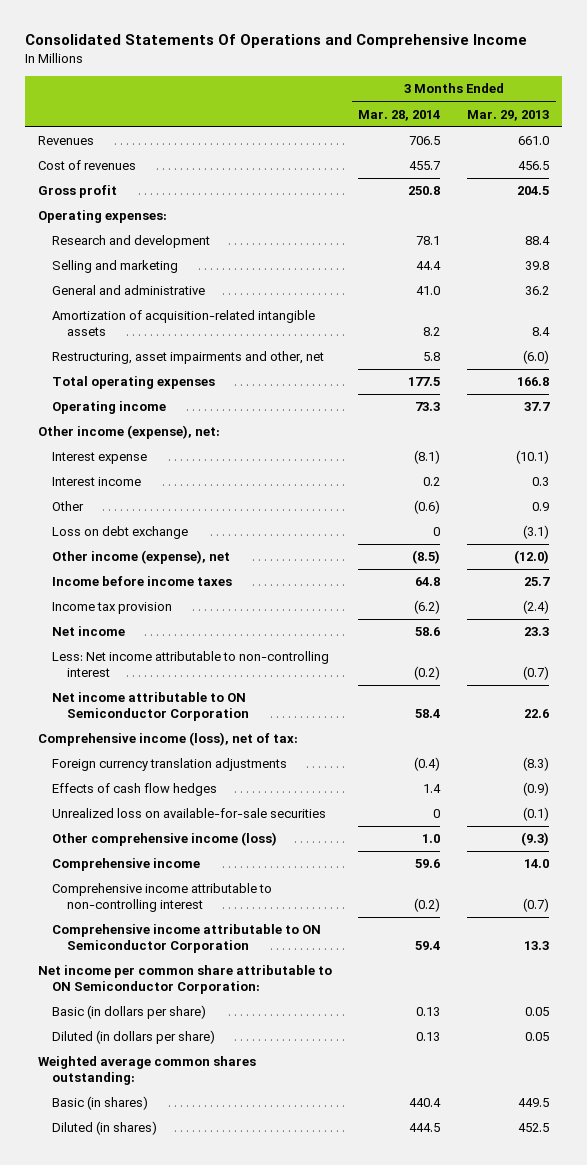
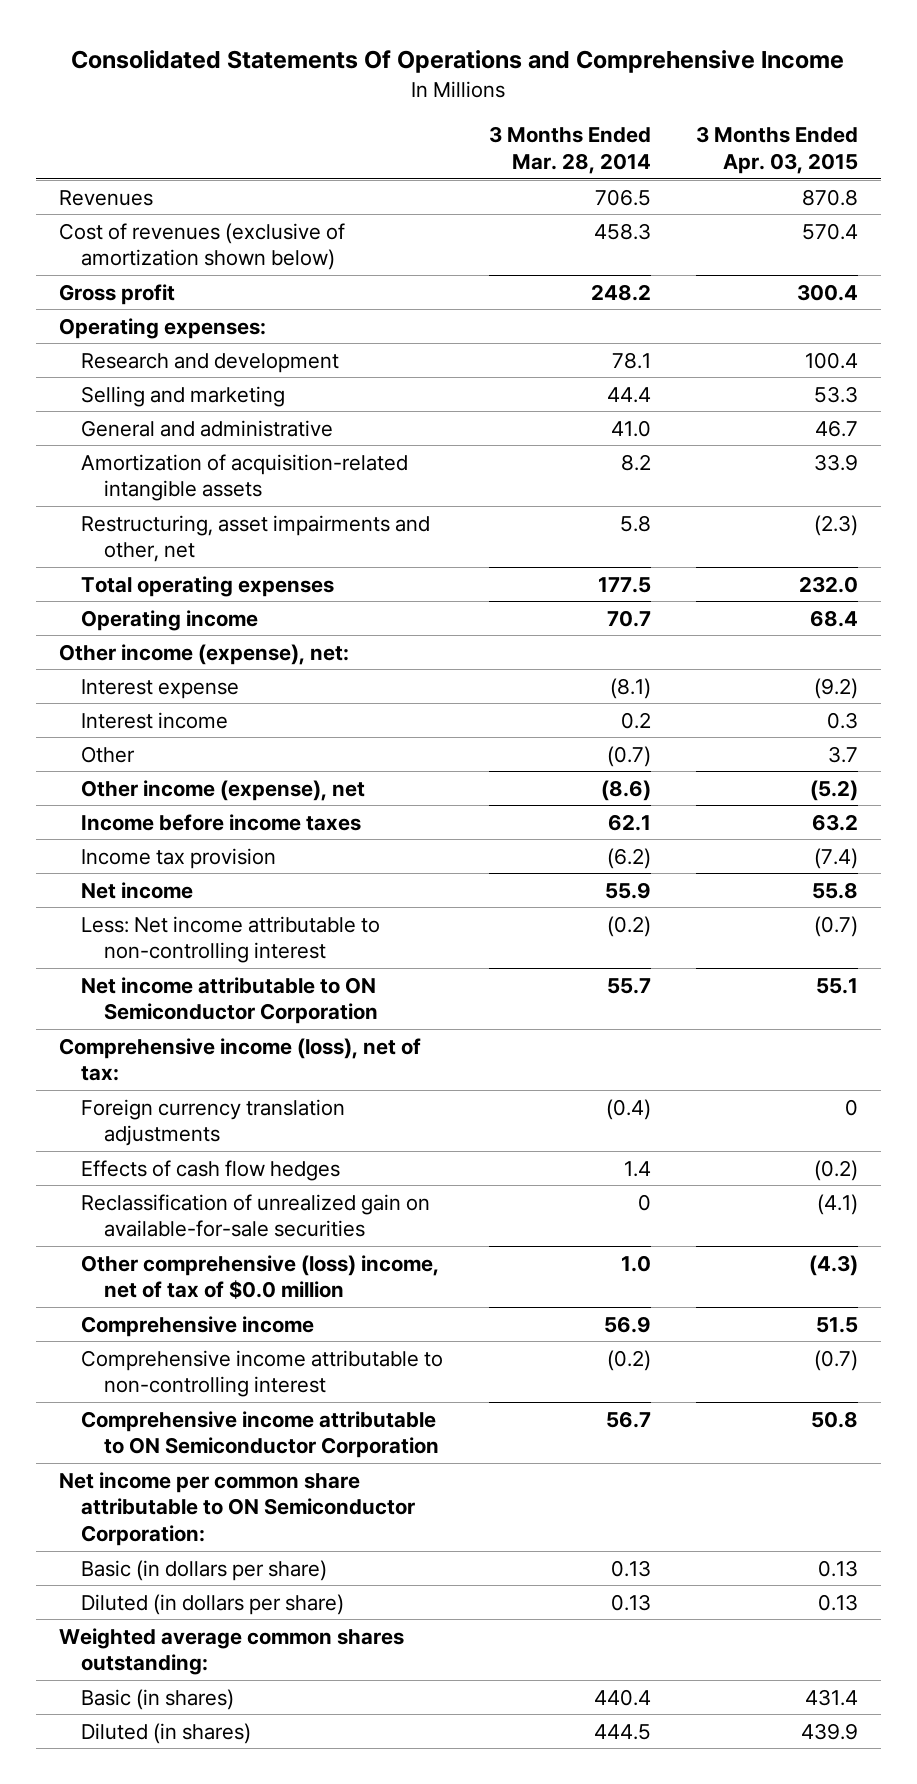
- | 3 Months Ended Mar. 28, 2014 | 3 Months Ended Mar. 29, 2013
+ | 3 Months Ended Mar. 28, 2014 | 3 Months Ended Apr. 03, 2015
- Cost of revenues | 455.7 | 456.5
- Gross profit | 250.8 | 204.5
+ Cost of revenues (exclusive of amortization shown below) | 458.3 | 570.4
+ Gross profit | 248.2 | 300.4
- Operating income | 73.3 | 37.7
+ Operating income | 70.7 | 68.4
- Other | (0.6) | 0.9
- Loss on debt exchange | 0 | (3.1)
- Other income (expense), net | (8.5) | (12.0)
- Income before income taxes | 64.8 | 25.7
+ Other | (0.7) | 3.7
+ Other income (expense), net | (8.6) | (5.2)
+ Income before income taxes | 62.1 | 63.2
- Net income | 58.6 | 23.3
+ Net income | 55.9 | 55.8
- Net income attributable to ON Semiconductor Corporation | 58.4 | 22.6
+ Net income attributable to ON Semiconductor Corporation | 55.7 | 55.1
- Unrealized loss on available-for-sale securities | 0 | (0.1)
- Other comprehensive income (loss) | 1.0 | (9.3)
- Comprehensive income | 59.6 | 14.0
+ Reclassification of unrealized gain on available-for-sale securities | 0 | (4.1)
+ Other comprehensive (loss) income, net of tax of $0.0 million | 1.0 | (4.3)
+ Comprehensive income | 56.9 | 51.5
- Comprehensive income attributable to ON Semiconductor Corporation | 59.4 | 13.3
+ Comprehensive income attributable to ON Semiconductor Corporation | 56.7 | 50.8

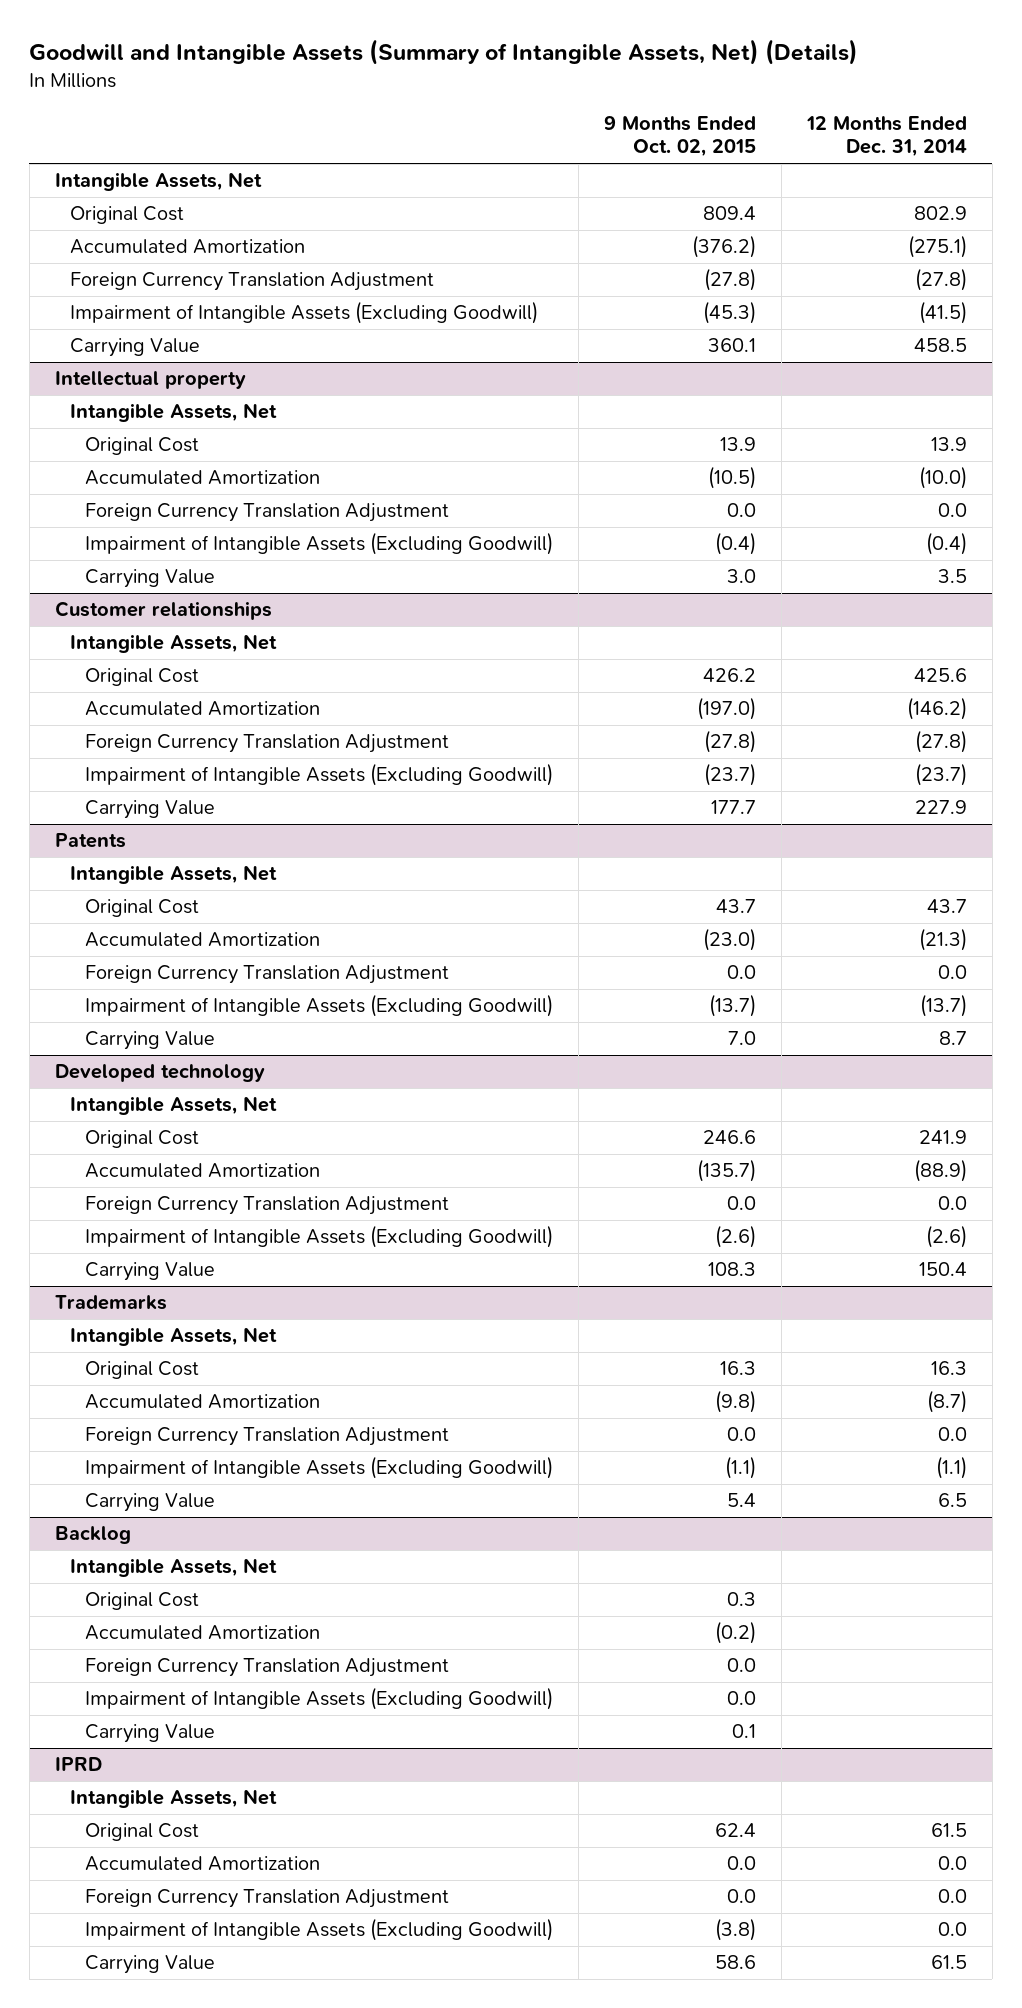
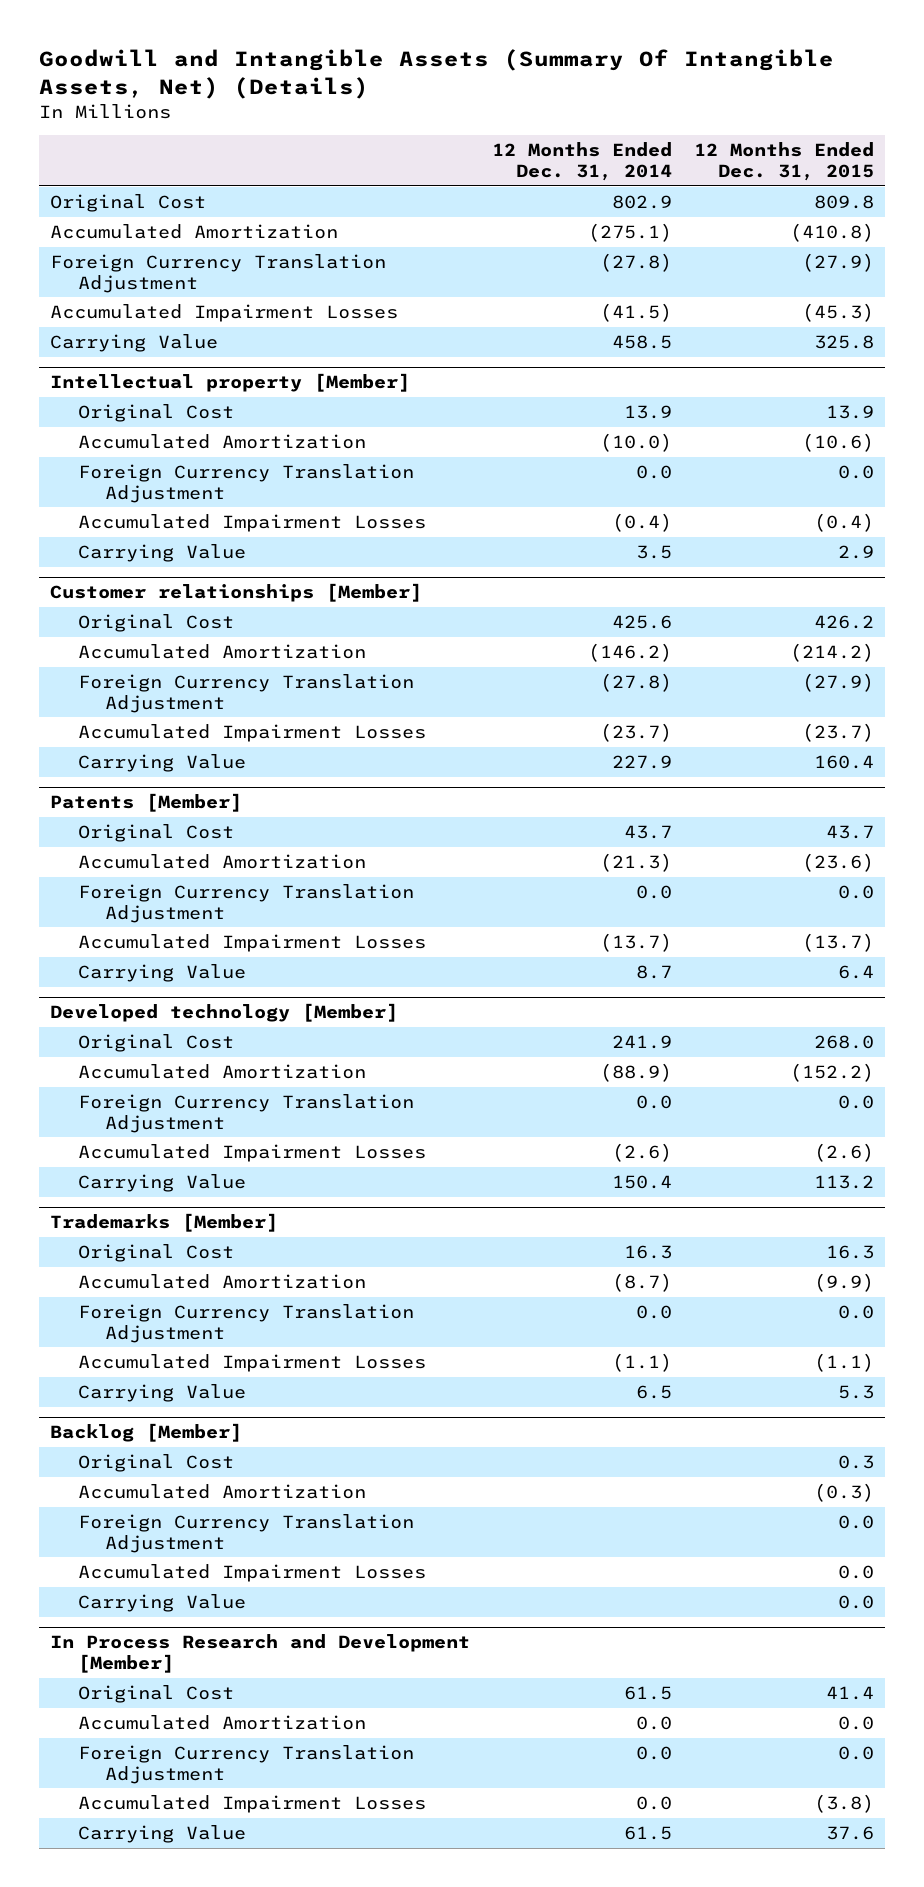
- Goodwill and Intangible Assets (Summary of Intangible Assets, Net) (Details)
+ Goodwill and Intangible Assets (Summary Of Intangible Assets, Net) (Details)
- | 9 Months Ended Oct. 02, 2015 | 12 Months Ended Dec. 31, 2014
+ | 12 Months Ended Dec. 31, 2014 | 12 Months Ended Dec. 31, 2015
- Intangible Assets, Net
- Impairment of Intangible Assets (Excluding Goodwill) | (45.3) | (41.5)
+ Accumulated Impairment Losses | (41.5) | (45.3)
- Intellectual property
- Intangible Assets, Net
+ Intellectual property [Member]
- Impairment of Intangible Assets (Excluding Goodwill) | (0.4) | (0.4)
+ Accumulated Impairment Losses | (0.4) | (0.4)
- Customer relationships
- Intangible Assets, Net
+ Customer relationships [Member]
- Impairment of Intangible Assets (Excluding Goodwill) | (23.7) | (23.7)
+ Accumulated Impairment Losses | (23.7) | (23.7)
- Patents
- Intangible Assets, Net
+ Patents [Member]
- Impairment of Intangible Assets (Excluding Goodwill) | (13.7) | (13.7)
+ Accumulated Impairment Losses | (13.7) | (13.7)
- Developed technology
- Intangible Assets, Net
+ Developed technology [Member]
- Impairment of Intangible Assets (Excluding Goodwill) | (2.6) | (2.6)
+ Accumulated Impairment Losses | (2.6) | (2.6)
- Trademarks
- Intangible Assets, Net
+ Trademarks [Member]
- Impairment of Intangible Assets (Excluding Goodwill) | (1.1) | (1.1)
+ Accumulated Impairment Losses | (1.1) | (1.1)
- Backlog
- Intangible Assets, Net
+ Backlog [Member]
- Impairment of Intangible Assets (Excluding Goodwill) | 0.0 |
+ Accumulated Impairment Losses | | 0.0
- IPRD
- Intangible Assets, Net
+ In Process Research and Development [Member]
- Impairment of Intangible Assets (Excluding Goodwill) | (3.8) | 0.0
+ Accumulated Impairment Losses | 0.0 | (3.8)

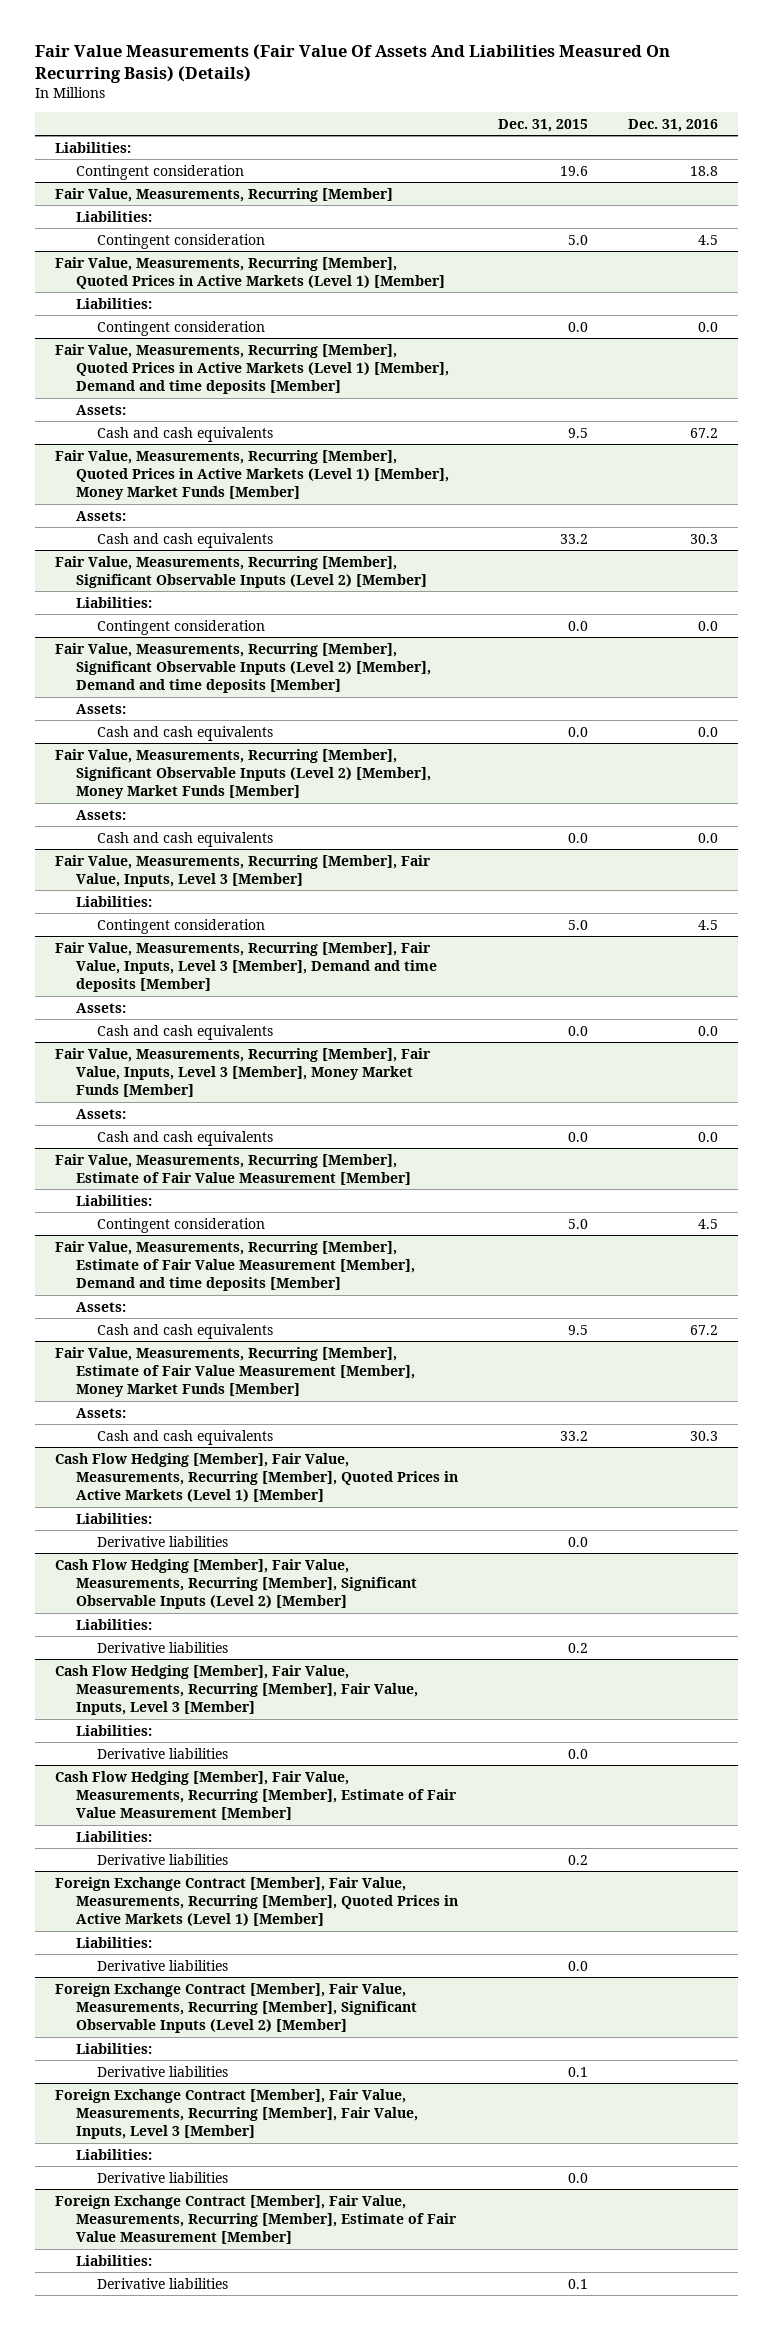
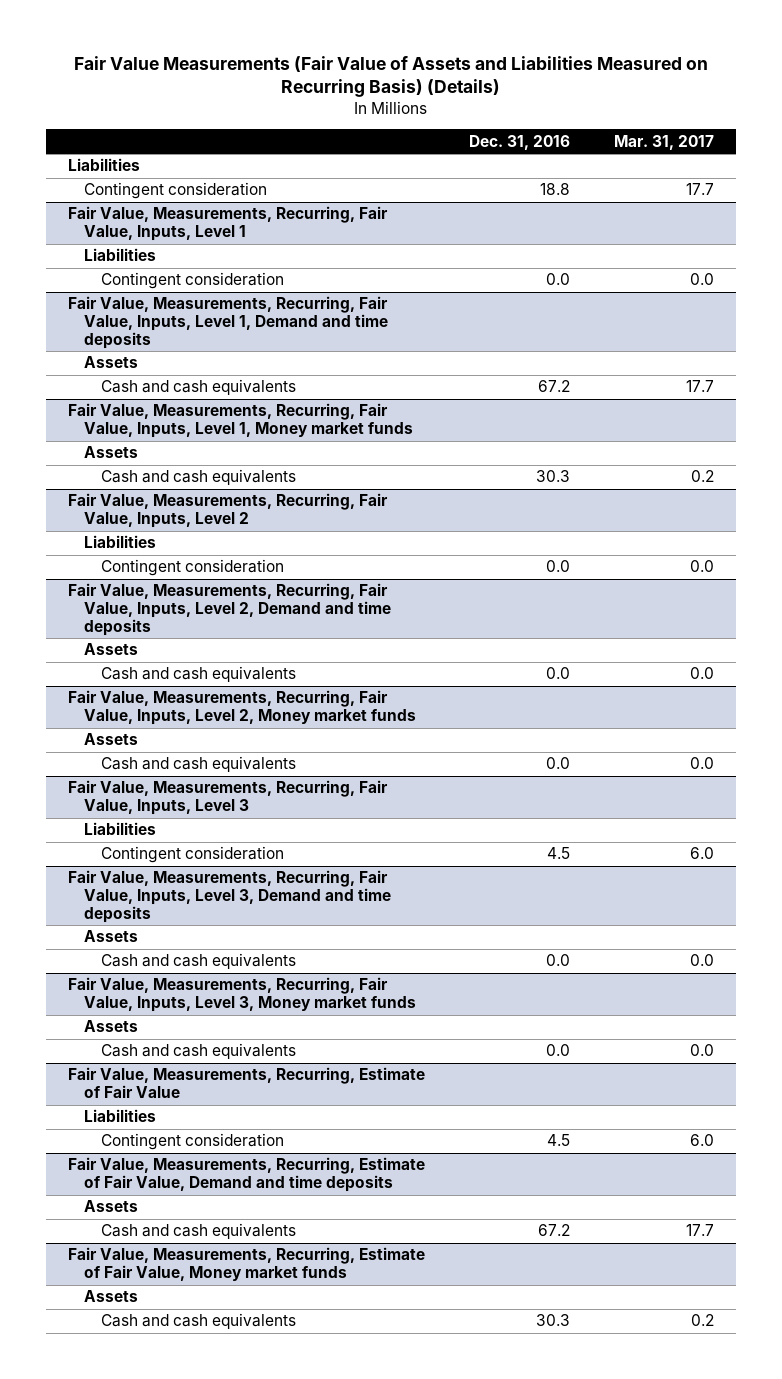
- Fair Value Measurements (Fair Value Of Assets And Liabilities Measured On Recurring Basis) (Details)
+ Fair Value Measurements (Fair Value of Assets and Liabilities Measured on Recurring Basis) (Details)
- | Dec. 31, 2015 | Dec. 31, 2016
+ | Dec. 31, 2016 | Mar. 31, 2017
- Liabilities:
+ Liabilities
- Fair Value, Measurements, Recurring [Member]
- Liabilities:
- Contingent consideration | 5.0 | 4.5
- Fair Value, Measurements, Recurring [Member], Quoted Prices in Active Markets (Level 1) [Member]
- Liabilities:
+ Fair Value, Measurements, Recurring, Fair Value, Inputs, Level 1
+ Liabilities
- Fair Value, Measurements, Recurring [Member], Quoted Prices in Active Markets (Level 1) [Member], Demand and time deposits [Member]
- Assets:
+ Fair Value, Measurements, Recurring, Fair Value, Inputs, Level 1, Demand and time deposits
+ Assets
- Fair Value, Measurements, Recurring [Member], Quoted Prices in Active Markets (Level 1) [Member], Money Market Funds [Member]
- Assets:
+ Fair Value, Measurements, Recurring, Fair Value, Inputs, Level 1, Money market funds
+ Assets
- Fair Value, Measurements, Recurring [Member], Significant Observable Inputs (Level 2) [Member]
- Liabilities:
+ Fair Value, Measurements, Recurring, Fair Value, Inputs, Level 2
+ Liabilities
- Fair Value, Measurements, Recurring [Member], Significant Observable Inputs (Level 2) [Member], Demand and time deposits [Member]
- Assets:
+ Fair Value, Measurements, Recurring, Fair Value, Inputs, Level 2, Demand and time deposits
+ Assets
- Fair Value, Measurements, Recurring [Member], Significant Observable Inputs (Level 2) [Member], Money Market Funds [Member]
- Assets:
+ Fair Value, Measurements, Recurring, Fair Value, Inputs, Level 2, Money market funds
+ Assets
- Fair Value, Measurements, Recurring [Member], Fair Value, Inputs, Level 3 [Member]
- Liabilities:
+ Fair Value, Measurements, Recurring, Fair Value, Inputs, Level 3
+ Liabilities
- Fair Value, Measurements, Recurring [Member], Fair Value, Inputs, Level 3 [Member], Demand and time deposits [Member]
- Assets:
+ Fair Value, Measurements, Recurring, Fair Value, Inputs, Level 3, Demand and time deposits
+ Assets
- Fair Value, Measurements, Recurring [Member], Fair Value, Inputs, Level 3 [Member], Money Market Funds [Member]
- Assets:
+ Fair Value, Measurements, Recurring, Fair Value, Inputs, Level 3, Money market funds
+ Assets
- Fair Value, Measurements, Recurring [Member], Estimate of Fair Value Measurement [Member]
- Liabilities:
+ Fair Value, Measurements, Recurring, Estimate of Fair Value
+ Liabilities
- Fair Value, Measurements, Recurring [Member], Estimate of Fair Value Measurement [Member], Demand and time deposits [Member]
- Assets:
+ Fair Value, Measurements, Recurring, Estimate of Fair Value, Demand and time deposits
+ Assets
- Fair Value, Measurements, Recurring [Member], Estimate of Fair Value Measurement [Member], Money Market Funds [Member]
- Assets:
+ Fair Value, Measurements, Recurring, Estimate of Fair Value, Money market funds
+ Assets
- Cash Flow Hedging [Member], Fair Value, Measurements, Recurring [Member], Quoted Prices in Active Markets (Level 1) [Member]
- Liabilities:
- Derivative liabilities | 0.0 |
- Cash Flow Hedging [Member], Fair Value, Measurements, Recurring [Member], Significant Observable Inputs (Level 2) [Member]
- Liabilities:
- Derivative liabilities | 0.2 |
- Cash Flow Hedging [Member], Fair Value, Measurements, Recurring [Member], Fair Value, Inputs, Level 3 [Member]
- Liabilities:
- Derivative liabilities | 0.0 |
- Cash Flow Hedging [Member], Fair Value, Measurements, Recurring [Member], Estimate of Fair Value Measurement [Member]
- Liabilities:
- Derivative liabilities | 0.2 |
- Foreign Exchange Contract [Member], Fair Value, Measurements, Recurring [Member], Quoted Prices in Active Markets (Level 1) [Member]
- Liabilities:
- Derivative liabilities | 0.0 |
- Foreign Exchange Contract [Member], Fair Value, Measurements, Recurring [Member], Significant Observable Inputs (Level 2) [Member]
- Liabilities:
- Derivative liabilities | 0.1 |
- Foreign Exchange Contract [Member], Fair Value, Measurements, Recurring [Member], Fair Value, Inputs, Level 3 [Member]
- Liabilities:
- Derivative liabilities | 0.0 |
- Foreign Exchange Contract [Member], Fair Value, Measurements, Recurring [Member], Estimate of Fair Value Measurement [Member]
- Liabilities:
- Derivative liabilities | 0.1 |

